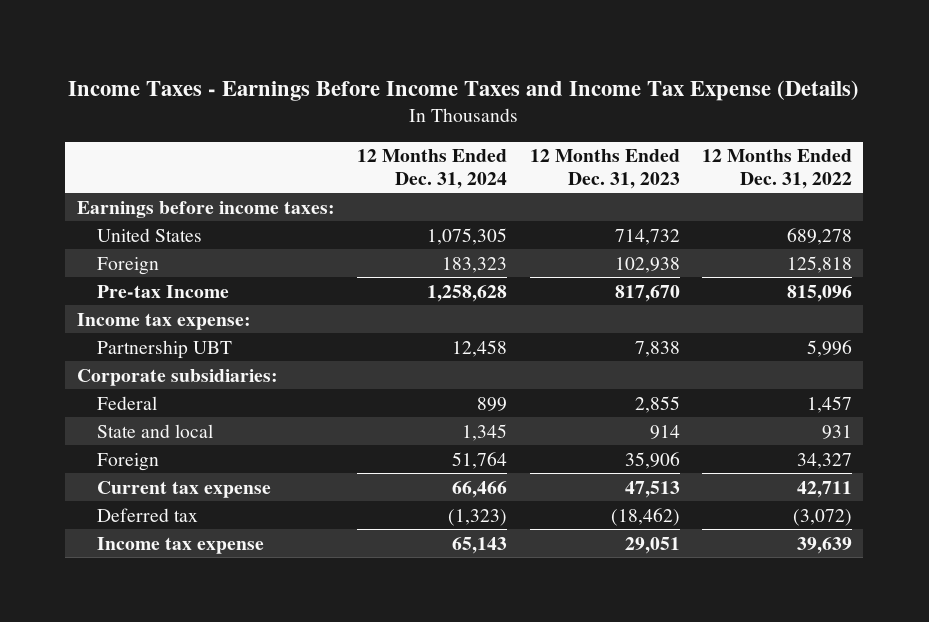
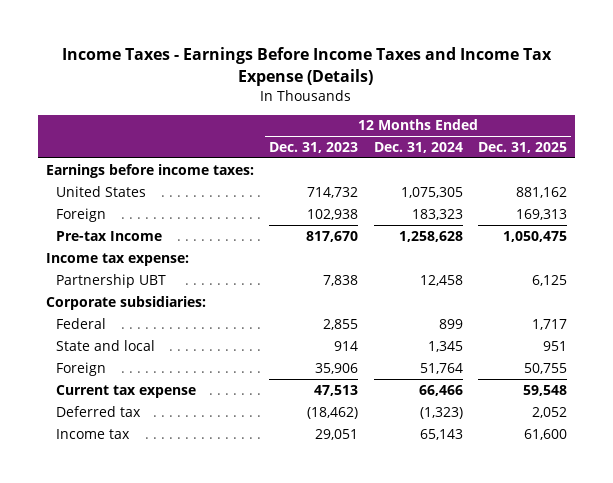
- | 12 Months Ended Dec. 31, 2024 | 12 Months Ended Dec. 31, 2023 | 12 Months Ended Dec. 31, 2022
+ | 12 Months Ended Dec. 31, 2023 | 12 Months Ended Dec. 31, 2024 | 12 Months Ended Dec. 31, 2025
- Income tax expense | 65,143 | 29,051 | 39,639
+ Income tax | 29,051 | 65,143 | 61,600

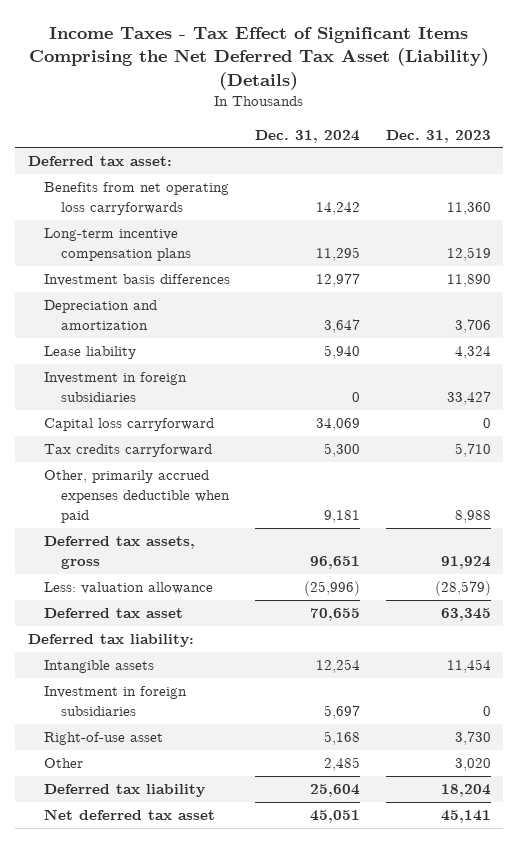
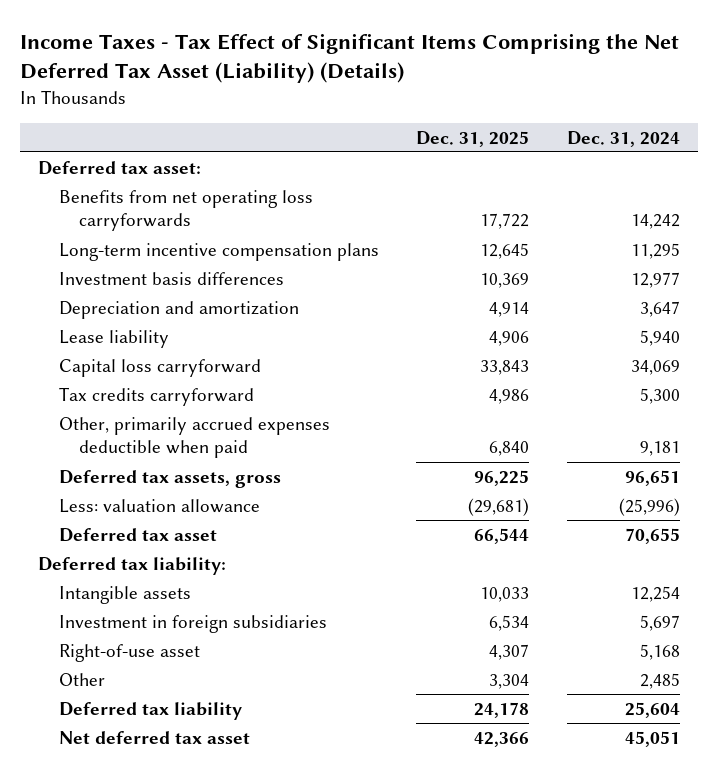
- | Dec. 31, 2024 | Dec. 31, 2023
+ | Dec. 31, 2025 | Dec. 31, 2024
- Investment in foreign subsidiaries | 0 | 33,427

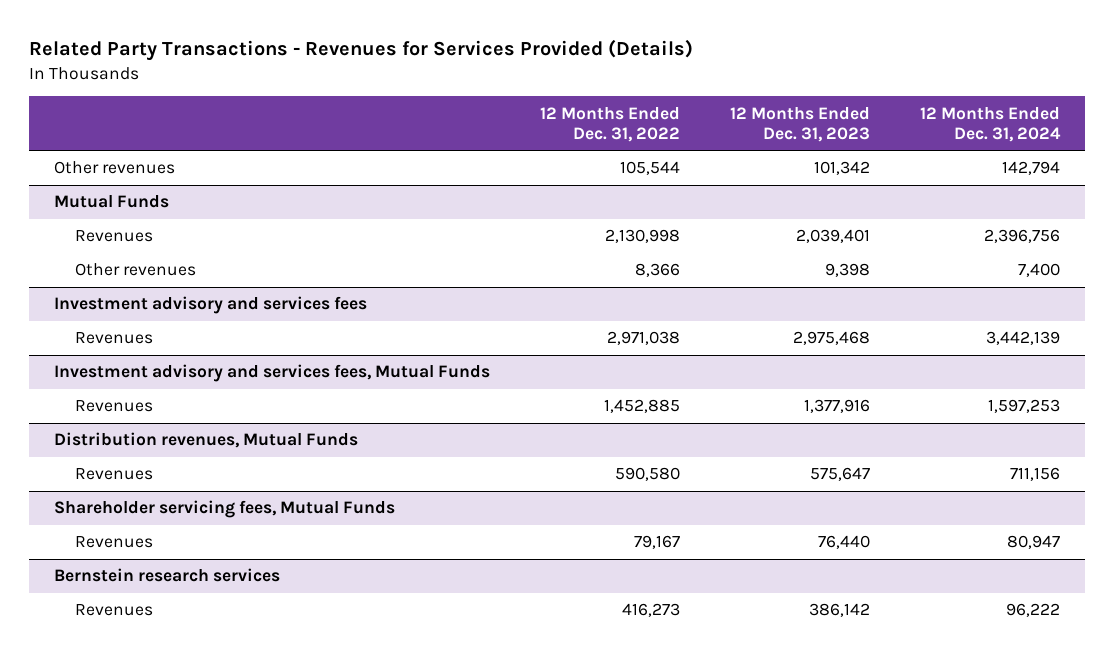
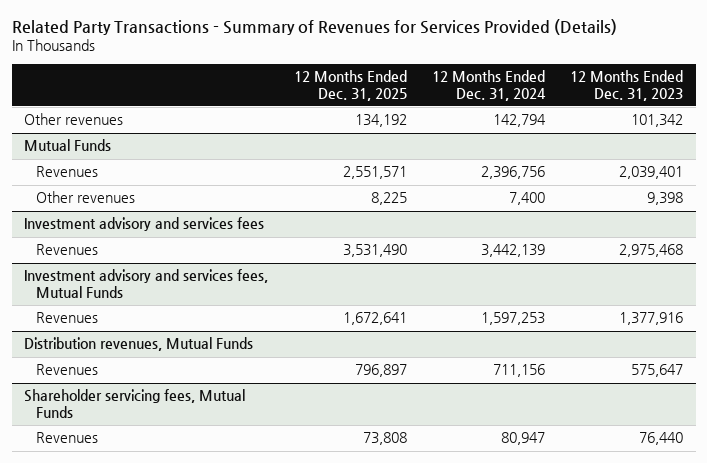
- Related Party Transactions - Revenues for Services Provided (Details)
+ Related Party Transactions - Summary of Revenues for Services Provided (Details)
- | 12 Months Ended Dec. 31, 2022 | 12 Months Ended Dec. 31, 2023 | 12 Months Ended Dec. 31, 2024
+ | 12 Months Ended Dec. 31, 2025 | 12 Months Ended Dec. 31, 2024 | 12 Months Ended Dec. 31, 2023
- Bernstein research services
- Revenues | 416,273 | 386,142 | 96,222

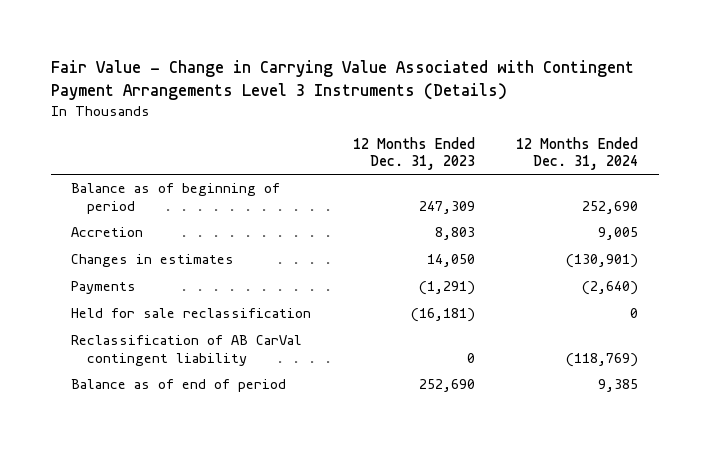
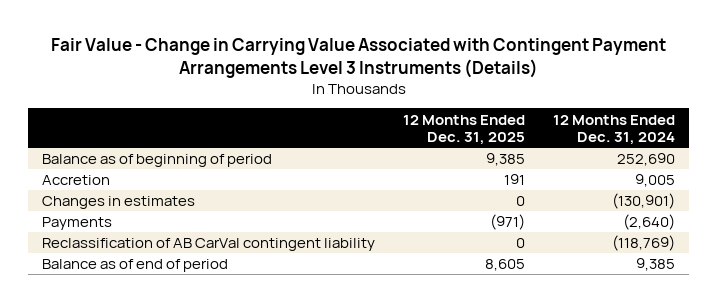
- | 12 Months Ended Dec. 31, 2023 | 12 Months Ended Dec. 31, 2024
+ | 12 Months Ended Dec. 31, 2025 | 12 Months Ended Dec. 31, 2024
- Held for sale reclassification | (16,181) | 0

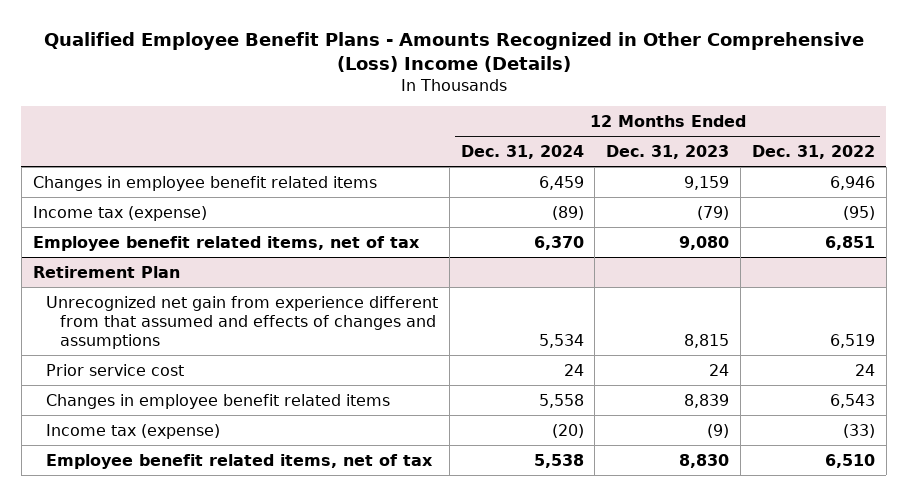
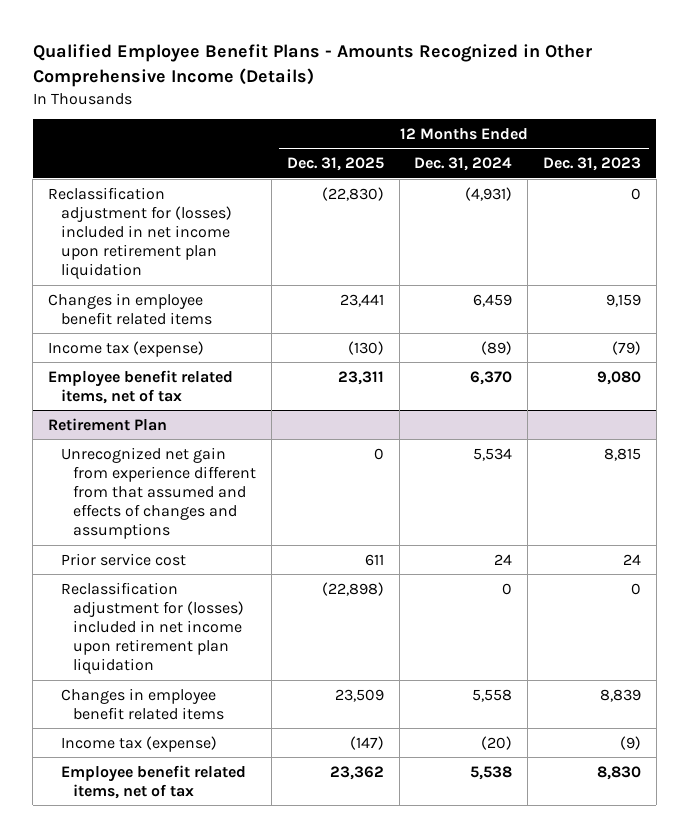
- Qualified Employee Benefit Plans - Amounts Recognized in Other Comprehensive (Loss) Income (Details)
+ Qualified Employee Benefit Plans - Amounts Recognized in Other Comprehensive Income (Details)
- | 12 Months Ended Dec. 31, 2024 | 12 Months Ended Dec. 31, 2023 | 12 Months Ended Dec. 31, 2022
+ | 12 Months Ended Dec. 31, 2025 | 12 Months Ended Dec. 31, 2024 | 12 Months Ended Dec. 31, 2023
+ Reclassification adjustment for (losses) included in net income upon retirement plan liquidation | (22,830) | (4,931) | 0
@ Retirement Plan
+ Reclassification adjustment for (losses) included in net income upon retirement plan liquidation | (22,898) | 0 | 0

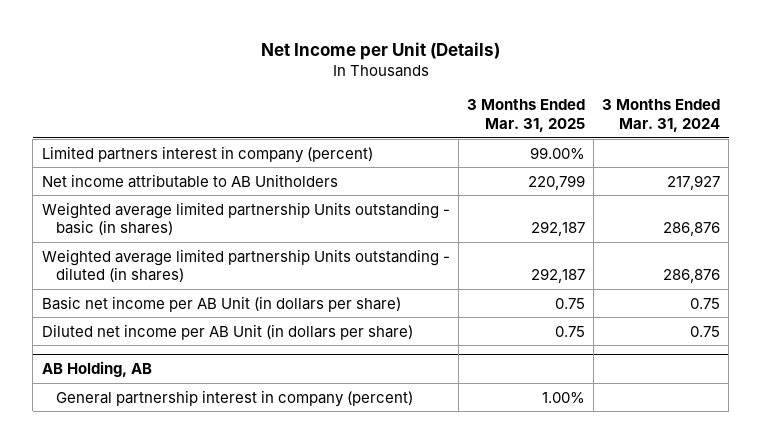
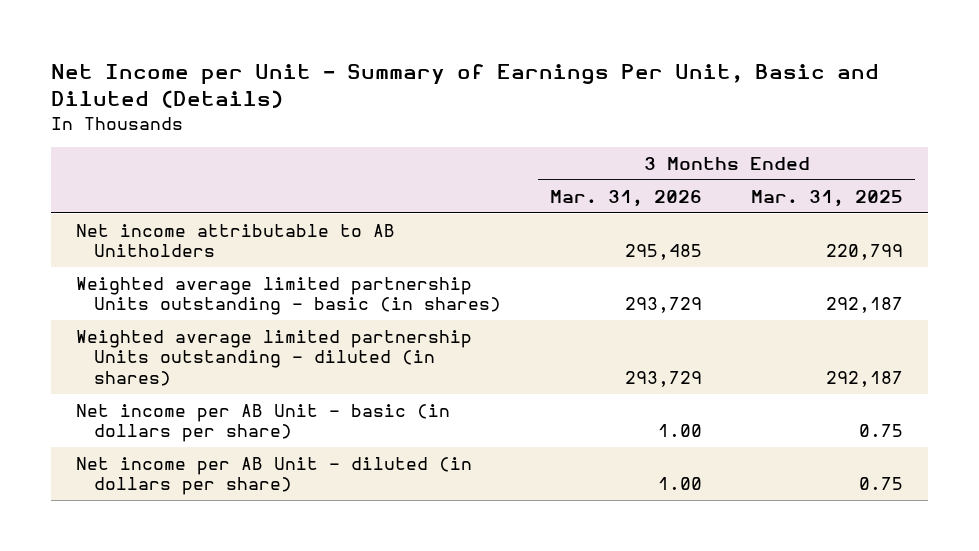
- Net Income per Unit (Details)
+ Net Income per Unit - Summary of Earnings Per Unit, Basic and Diluted (Details)
- | 3 Months Ended Mar. 31, 2025 | 3 Months Ended Mar. 31, 2024
+ | 3 Months Ended Mar. 31, 2026 | 3 Months Ended Mar. 31, 2025
- Limited partners interest in company (percent) | 99.00% |
- Basic net income per AB Unit (in dollars per share) | 0.75 | 0.75
- Diluted net income per AB Unit (in dollars per share) | 0.75 | 0.75
- AB Holding, AB
- General partnership interest in company (percent) | 1.00% |
+ Net income per AB Unit - basic (in dollars per share) | 1.00 | 0.75
+ Net income per AB Unit - diluted (in dollars per share) | 1.00 | 0.75

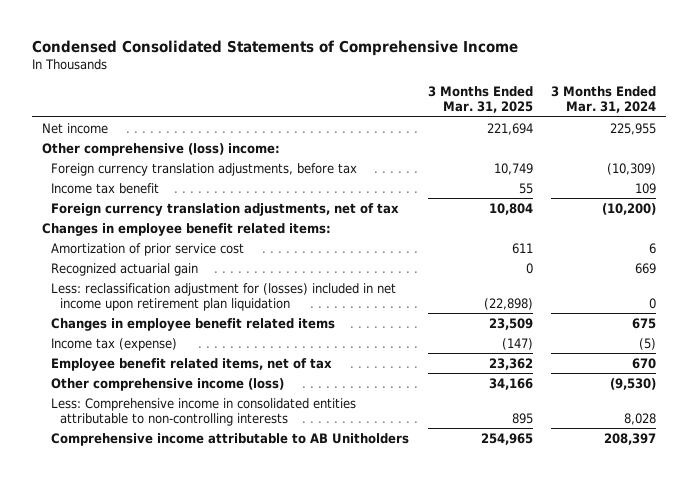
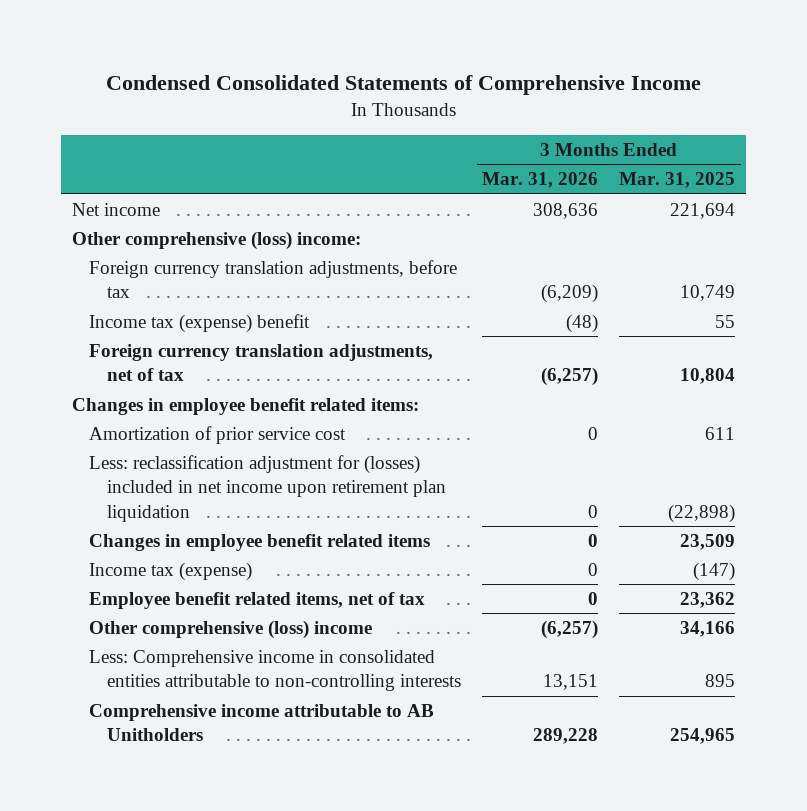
- | 3 Months Ended Mar. 31, 2025 | 3 Months Ended Mar. 31, 2024
+ | 3 Months Ended Mar. 31, 2026 | 3 Months Ended Mar. 31, 2025
- Income tax benefit | 55 | 109
+ Income tax (expense) benefit | (48) | 55
- Recognized actuarial gain | 0 | 669
- Other comprehensive income (loss) | 34,166 | (9,530)
+ Other comprehensive (loss) income | (6,257) | 34,166

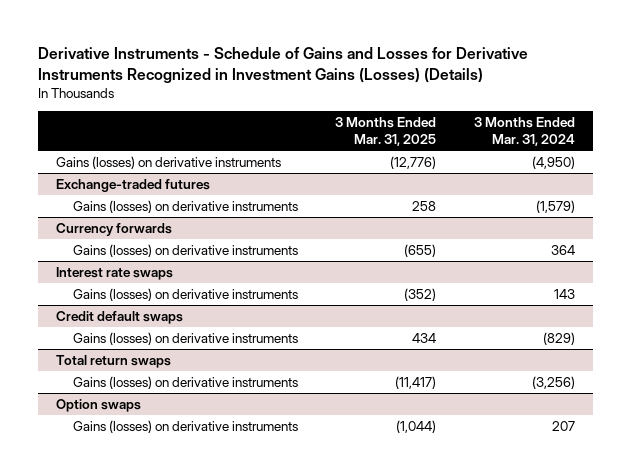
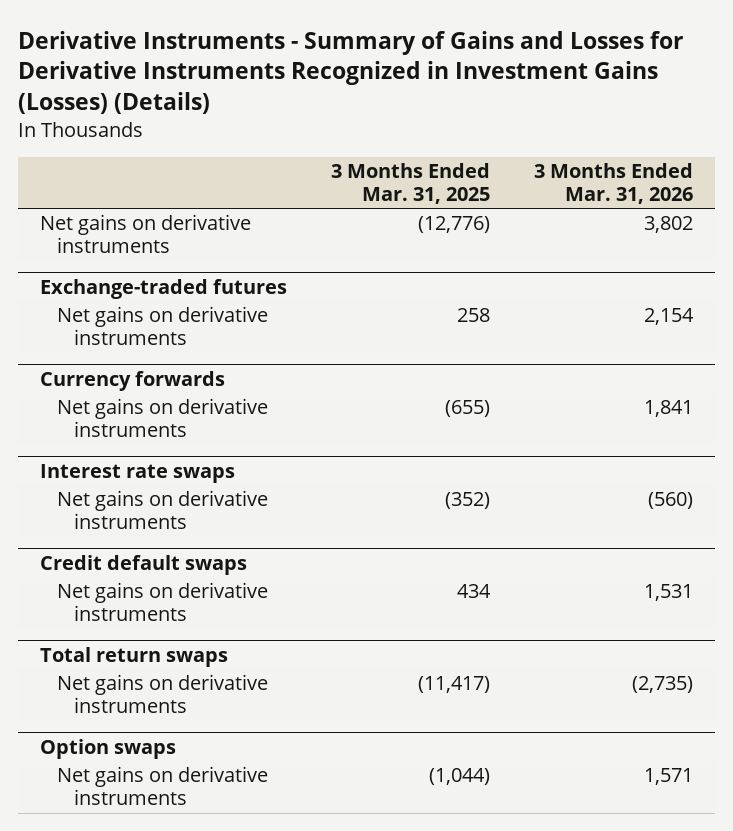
- Derivative Instruments - Schedule of Gains and Losses for Derivative Instruments Recognized in Investment Gains (Losses) (Details)
+ Derivative Instruments - Summary of Gains and Losses for Derivative Instruments Recognized in Investment Gains (Losses) (Details)
- | 3 Months Ended Mar. 31, 2025 | 3 Months Ended Mar. 31, 2024
+ | 3 Months Ended Mar. 31, 2025 | 3 Months Ended Mar. 31, 2026
- Gains (losses) on derivative instruments | (12,776) | (4,950)
+ Net gains on derivative instruments | (12,776) | 3,802
@ Exchange-traded futures
- Gains (losses) on derivative instruments | 258 | (1,579)
+ Net gains on derivative instruments | 258 | 2,154
@ Currency forwards
- Gains (losses) on derivative instruments | (655) | 364
+ Net gains on derivative instruments | (655) | 1,841
@ Interest rate swaps
- Gains (losses) on derivative instruments | (352) | 143
+ Net gains on derivative instruments | (352) | (560)
@ Credit default swaps
- Gains (losses) on derivative instruments | 434 | (829)
+ Net gains on derivative instruments | 434 | 1,531
@ Total return swaps
- Gains (losses) on derivative instruments | (11,417) | (3,256)
+ Net gains on derivative instruments | (11,417) | (2,735)
@ Option swaps
- Gains (losses) on derivative instruments | (1,044) | 207
+ Net gains on derivative instruments | (1,044) | 1,571

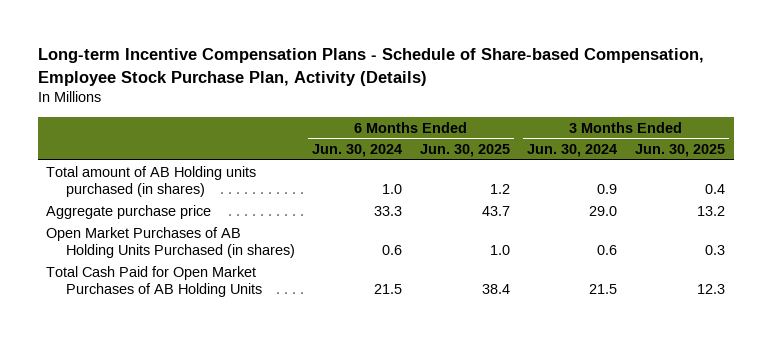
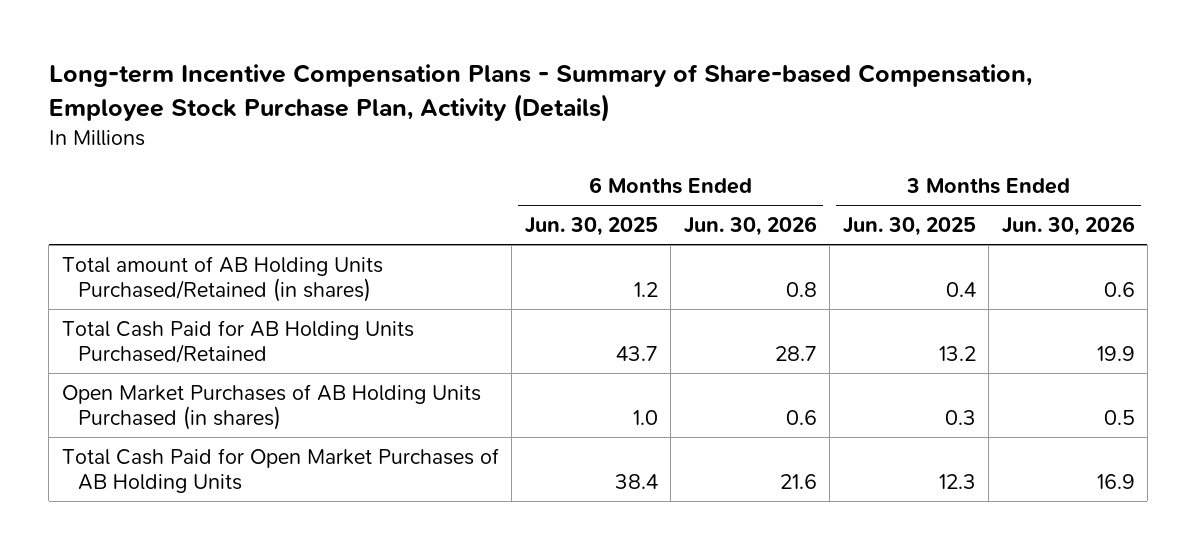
- Long-term Incentive Compensation Plans - Schedule of Share-based Compensation, Employee Stock Purchase Plan, Activity (Details)
+ Long-term Incentive Compensation Plans - Summary of Share-based Compensation, Employee Stock Purchase Plan, Activity (Details)
- | 6 Months Ended Jun. 30, 2024 | 6 Months Ended Jun. 30, 2025 | 3 Months Ended Jun. 30, 2024 | 3 Months Ended Jun. 30, 2025
+ | 6 Months Ended Jun. 30, 2025 | 6 Months Ended Jun. 30, 2026 | 3 Months Ended Jun. 30, 2025 | 3 Months Ended Jun. 30, 2026
- Total amount of AB Holding units purchased (in shares) | 1.0 | 1.2 | 0.9 | 0.4
- Aggregate purchase price | 33.3 | 43.7 | 29.0 | 13.2
+ Total amount of AB Holding Units Purchased/Retained (in shares) | 1.2 | 0.8 | 0.4 | 0.6
+ Total Cash Paid for AB Holding Units Purchased/Retained | 43.7 | 28.7 | 13.2 | 19.9

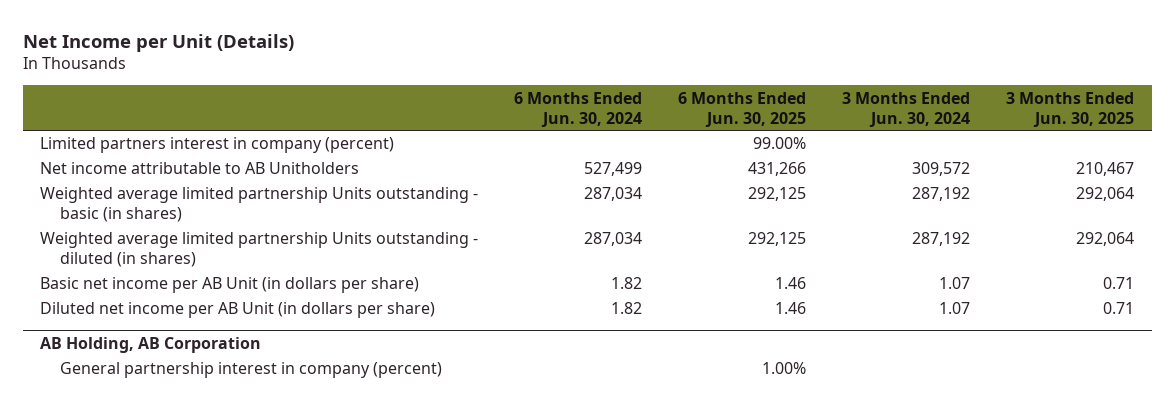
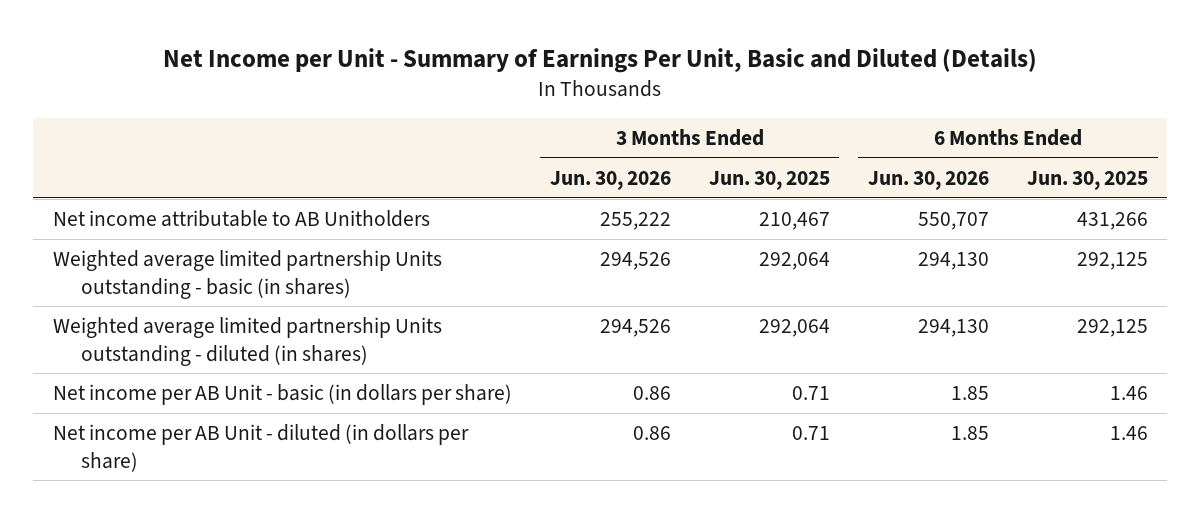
- Net Income per Unit (Details)
+ Net Income per Unit - Summary of Earnings Per Unit, Basic and Diluted (Details)
- | 6 Months Ended Jun. 30, 2024 | 6 Months Ended Jun. 30, 2025 | 3 Months Ended Jun. 30, 2024 | 3 Months Ended Jun. 30, 2025
+ | 3 Months Ended Jun. 30, 2026 | 3 Months Ended Jun. 30, 2025 | 6 Months Ended Jun. 30, 2026 | 6 Months Ended Jun. 30, 2025
- Limited partners interest in company (percent) | | 99.00% | |
- Basic net income per AB Unit (in dollars per share) | 1.82 | 1.46 | 1.07 | 0.71
- Diluted net income per AB Unit (in dollars per share) | 1.82 | 1.46 | 1.07 | 0.71
- AB Holding, AB Corporation
- General partnership interest in company (percent) | | 1.00% | |
+ Net income per AB Unit - basic (in dollars per share) | 0.86 | 0.71 | 1.85 | 1.46
+ Net income per AB Unit - diluted (in dollars per share) | 0.86 | 0.71 | 1.85 | 1.46

